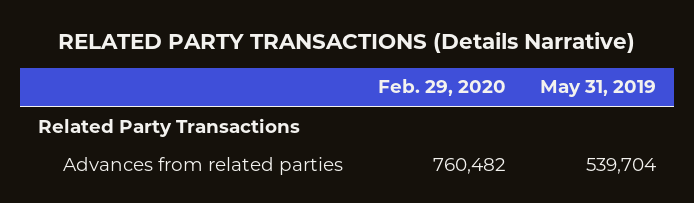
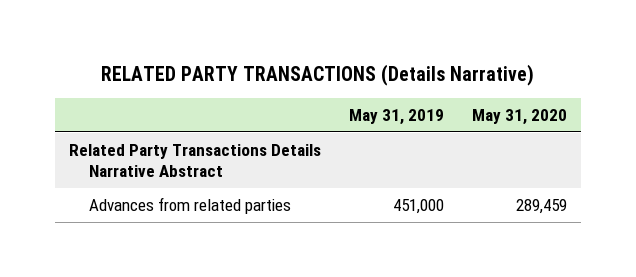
- | Feb. 29, 2020 | May 31, 2019
+ | May 31, 2019 | May 31, 2020
- Related Party Transactions
- Advances from related parties | 760,482 | 539,704
+ Related Party Transactions Details Narrative Abstract
+ Advances from related parties | 451,000 | 289,459

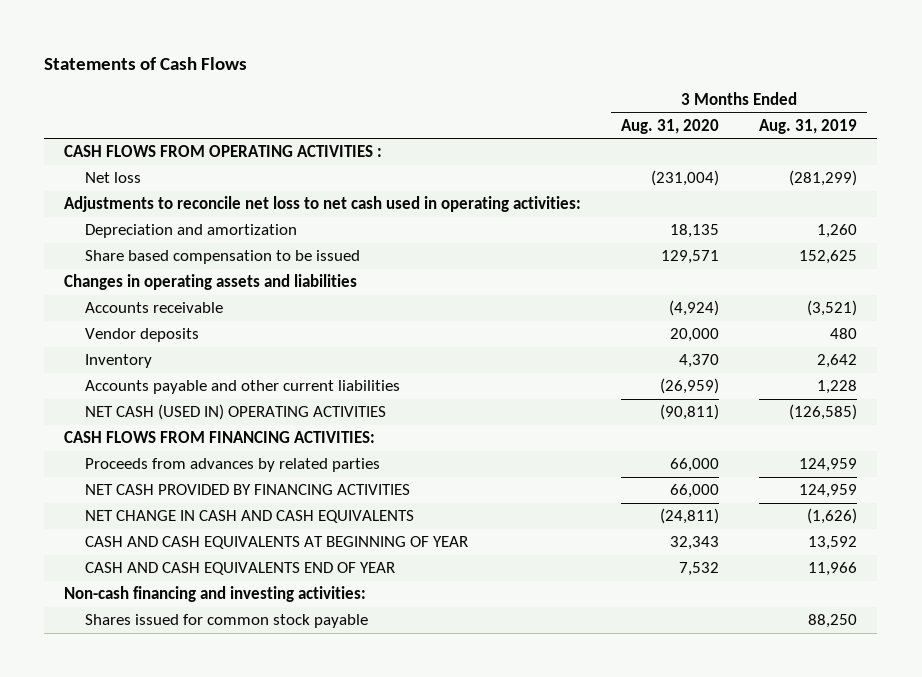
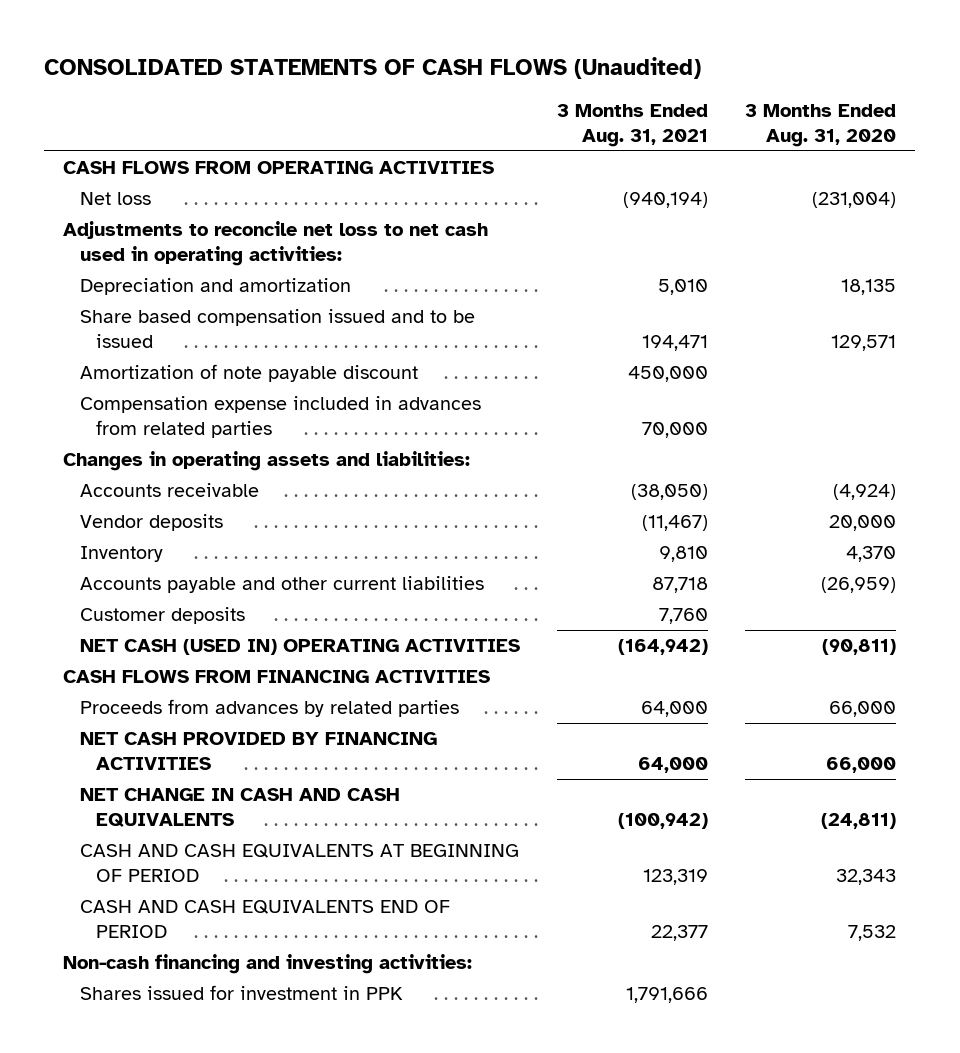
- Statements of Cash Flows
+ CONSOLIDATED STATEMENTS OF CASH FLOWS (Unaudited)
- | 3 Months Ended Aug. 31, 2020 | 3 Months Ended Aug. 31, 2019
+ | 3 Months Ended Aug. 31, 2021 | 3 Months Ended Aug. 31, 2020
- CASH FLOWS FROM OPERATING ACTIVITIES :
+ CASH FLOWS FROM OPERATING ACTIVITIES
- Share based compensation to be issued | 129,571 | 152,625
- Changes in operating assets and liabilities
+ Share based compensation issued and to be issued | 194,471 | 129,571
+ Amortization of note payable discount | 450,000 |
+ Compensation expense included in advances from related parties | 70,000 |
+ Changes in operating assets and liabilities:
+ Customer deposits | 7,760 |
- CASH FLOWS FROM FINANCING ACTIVITIES:
+ CASH FLOWS FROM FINANCING ACTIVITIES
- CASH AND CASH EQUIVALENTS AT BEGINNING OF YEAR | 32,343 | 13,592
- CASH AND CASH EQUIVALENTS END OF YEAR | 7,532 | 11,966
+ CASH AND CASH EQUIVALENTS AT BEGINNING OF PERIOD | 123,319 | 32,343
+ CASH AND CASH EQUIVALENTS END OF PERIOD | 22,377 | 7,532
- Shares issued for common stock payable | | 88,250
+ Shares issued for investment in PPK | 1,791,666 |

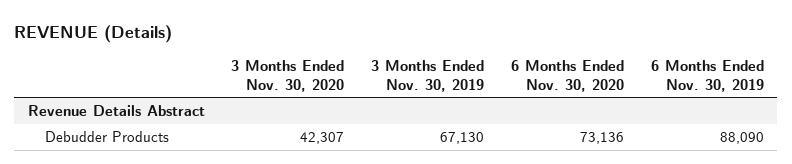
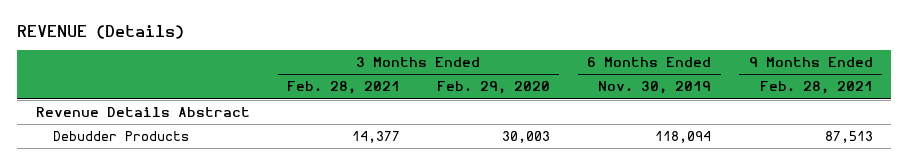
- | 3 Months Ended Nov. 30, 2020 | 3 Months Ended Nov. 30, 2019 | 6 Months Ended Nov. 30, 2020 | 6 Months Ended Nov. 30, 2019
+ | 3 Months Ended Feb. 28, 2021 | 3 Months Ended Feb. 29, 2020 | 6 Months Ended Nov. 30, 2019 | 9 Months Ended Feb. 28, 2021
- Debudder Products | 42,307 | 67,130 | 73,136 | 88,090
+ Debudder Products | 14,377 | 30,003 | 118,094 | 87,513

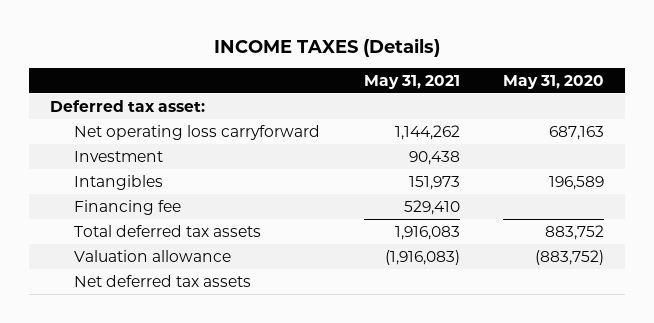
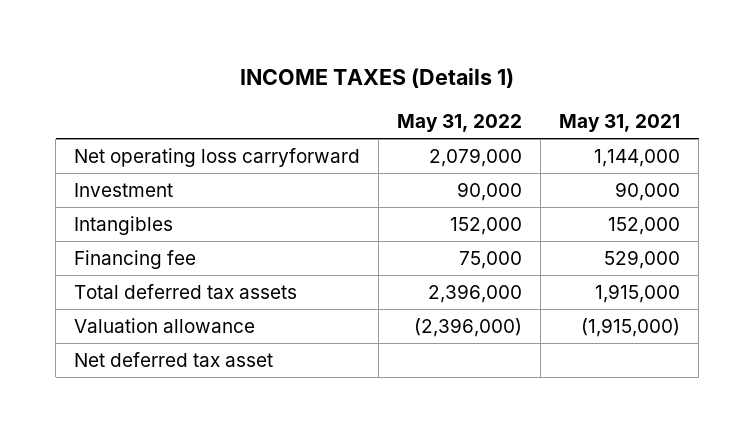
- INCOME TAXES (Details)
+ INCOME TAXES (Details 1)
- | May 31, 2021 | May 31, 2020
+ | May 31, 2022 | May 31, 2021
- Deferred tax asset:
- Net operating loss carryforward | 1,144,262 | 687,163
- Investment | 90,438 |
- Intangibles | 151,973 | 196,589
- Financing fee | 529,410 |
- Total deferred tax assets | 1,916,083 | 883,752
- Valuation allowance | (1,916,083) | (883,752)
- Net deferred tax assets
+ Net operating loss carryforward | 2,079,000 | 1,144,000
+ Investment | 90,000 | 90,000
+ Intangibles | 152,000 | 152,000
+ Financing fee | 75,000 | 529,000
+ Total deferred tax assets | 2,396,000 | 1,915,000
+ Valuation allowance | (2,396,000) | (1,915,000)
+ Net deferred tax asset

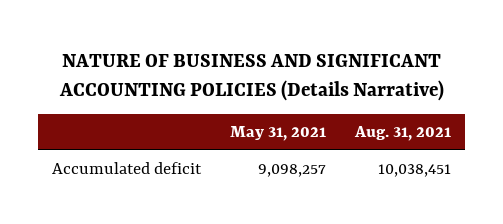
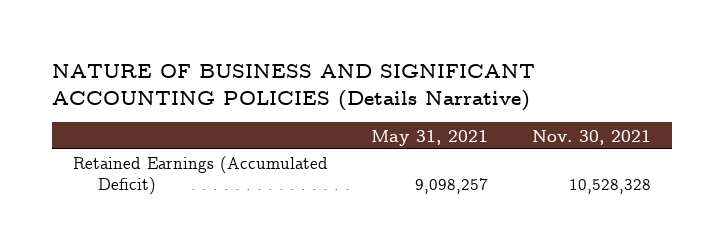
- | May 31, 2021 | Aug. 31, 2021
+ | May 31, 2021 | Nov. 30, 2021
- Accumulated deficit | 9,098,257 | 10,038,451
+ Retained Earnings (Accumulated Deficit) | 9,098,257 | 10,528,328

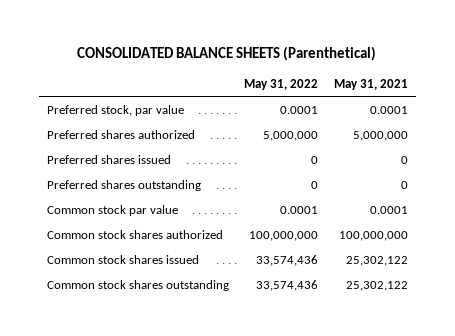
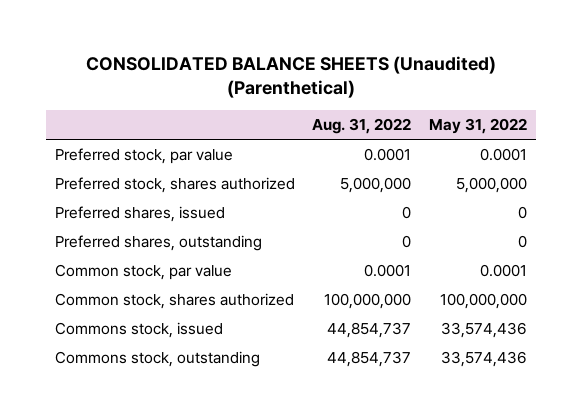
- CONSOLIDATED BALANCE SHEETS (Parenthetical)
+ CONSOLIDATED BALANCE SHEETS (Unaudited) (Parenthetical)
- | May 31, 2022 | May 31, 2021
+ | Aug. 31, 2022 | May 31, 2022
- Preferred shares authorized | 5,000,000 | 5,000,000
- Preferred shares issued | 0 | 0
- Preferred shares outstanding | 0 | 0
- Common stock par value | 0.0001 | 0.0001
- Common stock shares authorized | 100,000,000 | 100,000,000
- Common stock shares issued | 33,574,436 | 25,302,122
- Common stock shares outstanding | 33,574,436 | 25,302,122
+ Preferred stock, shares authorized | 5,000,000 | 5,000,000
+ Preferred shares, issued | 0 | 0
+ Preferred shares, outstanding | 0 | 0
+ Common stock, par value | 0.0001 | 0.0001
+ Common stock, shares authorized | 100,000,000 | 100,000,000
+ Commons stock, issued | 44,854,737 | 33,574,436
+ Commons stock, outstanding | 44,854,737 | 33,574,436

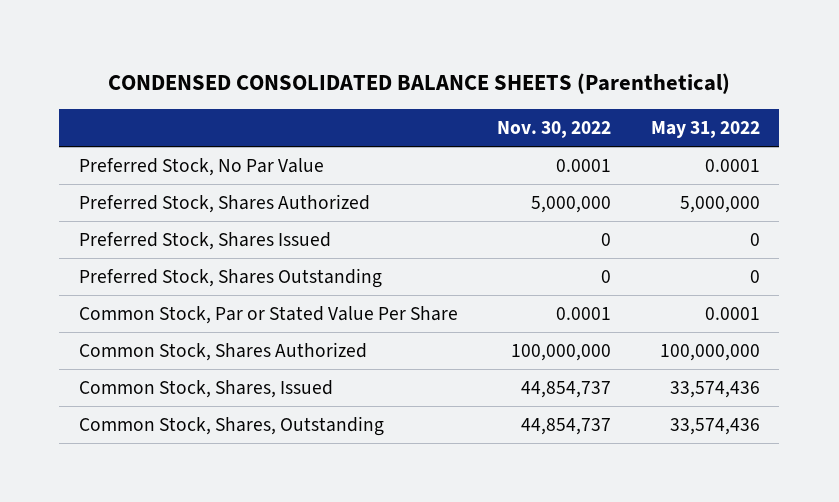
- CONSOLIDATED BALANCE SHEETS (Unaudited) (Parenthetical)
+ CONDENSED CONSOLIDATED BALANCE SHEETS (Parenthetical)
- | Aug. 31, 2022 | May 31, 2022
+ | Nov. 30, 2022 | May 31, 2022
- Preferred stock, par value | 0.0001 | 0.0001
- Preferred stock, shares authorized | 5,000,000 | 5,000,000
- Preferred shares, issued | 0 | 0
- Preferred shares, outstanding | 0 | 0
- Common stock, par value | 0.0001 | 0.0001
- Common stock, shares authorized | 100,000,000 | 100,000,000
- Commons stock, issued | 44,854,737 | 33,574,436
- Commons stock, outstanding | 44,854,737 | 33,574,436
+ Preferred Stock, No Par Value | 0.0001 | 0.0001
+ Preferred Stock, Shares Authorized | 5,000,000 | 5,000,000
+ Preferred Stock, Shares Issued | 0 | 0
+ Preferred Stock, Shares Outstanding | 0 | 0
+ Common Stock, Par or Stated Value Per Share | 0.0001 | 0.0001
+ Common Stock, Shares Authorized | 100,000,000 | 100,000,000
+ Common Stock, Shares, Issued | 44,854,737 | 33,574,436
+ Common Stock, Shares, Outstanding | 44,854,737 | 33,574,436

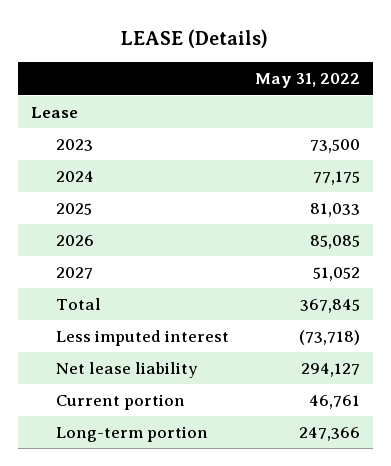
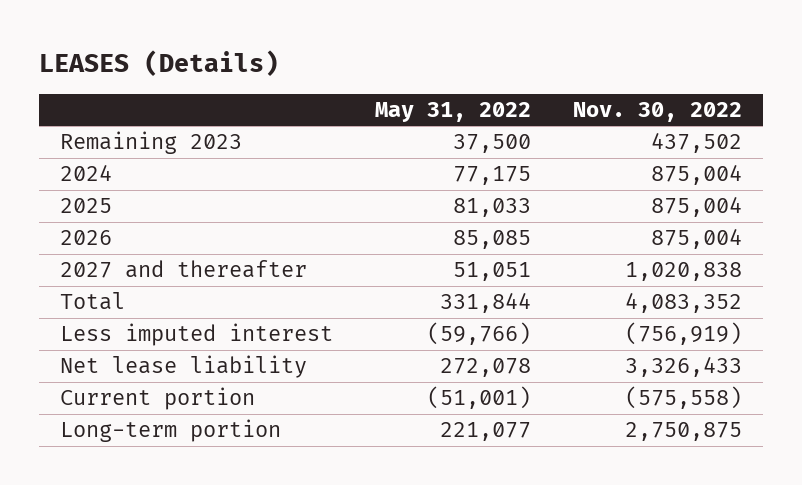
- LEASE (Details)
+ LEASES (Details)
- | May 31, 2022
+ | May 31, 2022 | Nov. 30, 2022
- Lease
- 2023 | 73,500
+ Remaining 2023 | 37,500 | 437,502
- 2027 | 51,052
- Total | 367,845
- Less imputed interest | (73,718)
- Net lease liability | 294,127
- Current portion | 46,761
- Long-term portion | 247,366
+ 2027 and thereafter | 51,051 | 1,020,838
+ Total | 331,844 | 4,083,352
+ Less imputed interest | (59,766) | (756,919)
+ Net lease liability | 272,078 | 3,326,433
+ Current portion | (51,001) | (575,558)
+ Long-term portion | 221,077 | 2,750,875

